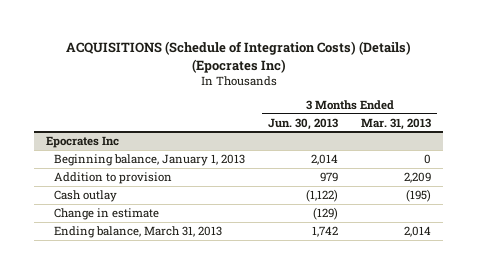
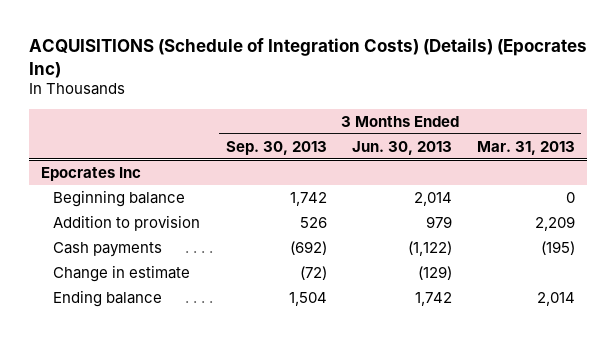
- | 3 Months Ended Jun. 30, 2013 | 3 Months Ended Mar. 31, 2013
+ | 3 Months Ended Sep. 30, 2013 | 3 Months Ended Jun. 30, 2013 | 3 Months Ended Mar. 31, 2013
@ Epocrates Inc
- Beginning balance, January 1, 2013 | 2,014 | 0
+ Beginning balance | 1,742 | 2,014 | 0
- Cash outlay | (1,122) | (195)
+ Cash payments | (692) | (1,122) | (195)
- Ending balance, March 31, 2013 | 1,742 | 2,014
+ Ending balance | 1,504 | 1,742 | 2,014

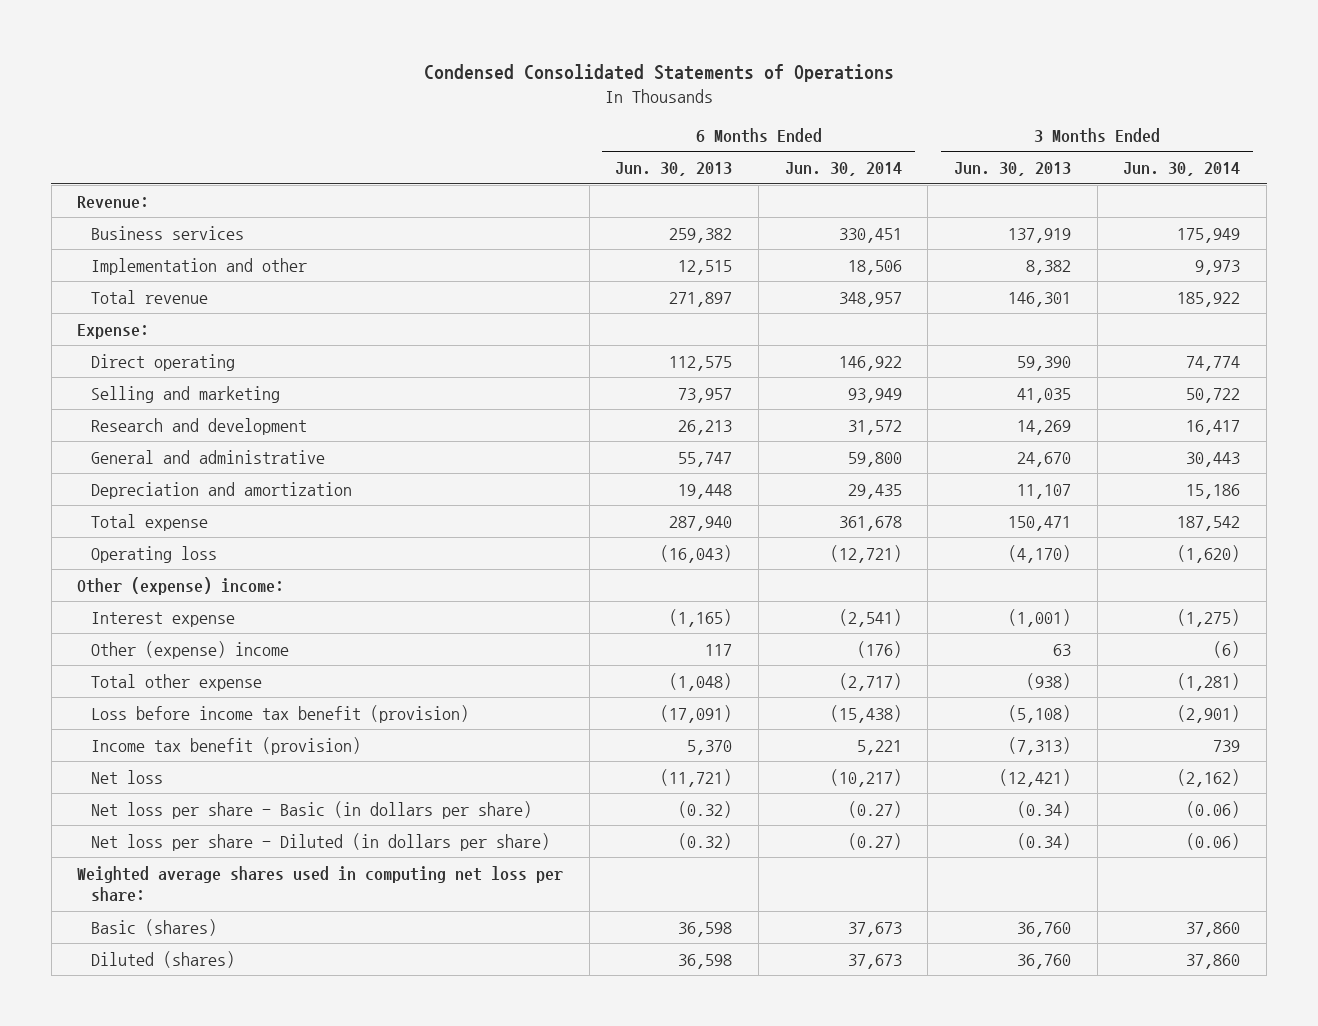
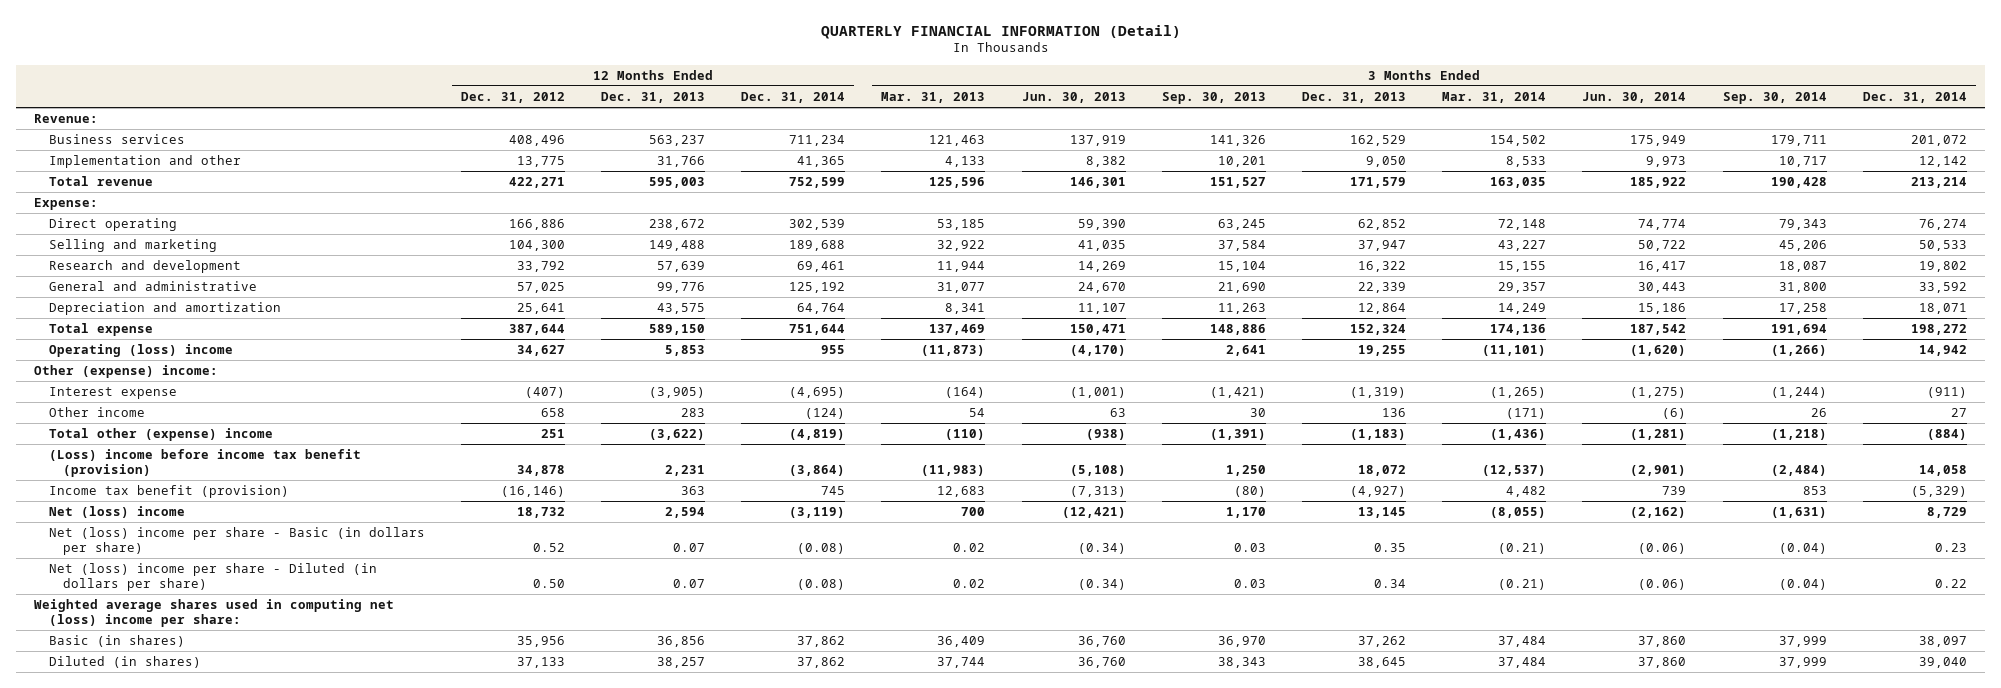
- Condensed Consolidated Statements of Operations
+ QUARTERLY FINANCIAL INFORMATION (Detail)
- | 6 Months Ended Jun. 30, 2013 | 6 Months Ended Jun. 30, 2014 | 3 Months Ended Jun. 30, 2013 | 3 Months Ended Jun. 30, 2014
+ | 12 Months Ended Dec. 31, 2012 | 12 Months Ended Dec. 31, 2013 | 12 Months Ended Dec. 31, 2014 | 3 Months Ended Mar. 31, 2013 | 3 Months Ended Jun. 30, 2013 | 3 Months Ended Sep. 30, 2013 | 3 Months Ended Dec. 31, 2013 | 3 Months Ended Mar. 31, 2014 | 3 Months Ended Jun. 30, 2014 | 3 Months Ended Sep. 30, 2014 | 3 Months Ended Dec. 31, 2014
- Operating loss | (16,043) | (12,721) | (4,170) | (1,620)
+ Operating (loss) income | 34,627 | 5,853 | 955 | (11,873) | (4,170) | 2,641 | 19,255 | (11,101) | (1,620) | (1,266) | 14,942
- Other (expense) income | 117 | (176) | 63 | (6)
- Total other expense | (1,048) | (2,717) | (938) | (1,281)
- Loss before income tax benefit (provision) | (17,091) | (15,438) | (5,108) | (2,901)
+ Other income | 658 | 283 | (124) | 54 | 63 | 30 | 136 | (171) | (6) | 26 | 27
+ Total other (expense) income | 251 | (3,622) | (4,819) | (110) | (938) | (1,391) | (1,183) | (1,436) | (1,281) | (1,218) | (884)
+ (Loss) income before income tax benefit (provision) | 34,878 | 2,231 | (3,864) | (11,983) | (5,108) | 1,250 | 18,072 | (12,537) | (2,901) | (2,484) | 14,058
- Net loss | (11,721) | (10,217) | (12,421) | (2,162)
- Net loss per share - Basic (in dollars per share) | (0.32) | (0.27) | (0.34) | (0.06)
- Net loss per share - Diluted (in dollars per share) | (0.32) | (0.27) | (0.34) | (0.06)
- Weighted average shares used in computing net loss per share:
- Basic (shares) | 36,598 | 37,673 | 36,760 | 37,860
- Diluted (shares) | 36,598 | 37,673 | 36,760 | 37,860
+ Net (loss) income | 18,732 | 2,594 | (3,119) | 700 | (12,421) | 1,170 | 13,145 | (8,055) | (2,162) | (1,631) | 8,729
+ Net (loss) income per share - Basic (in dollars per share) | 0.52 | 0.07 | (0.08) | 0.02 | (0.34) | 0.03 | 0.35 | (0.21) | (0.06) | (0.04) | 0.23
+ Net (loss) income per share - Diluted (in dollars per share) | 0.50 | 0.07 | (0.08) | 0.02 | (0.34) | 0.03 | 0.34 | (0.21) | (0.06) | (0.04) | 0.22
+ Weighted average shares used in computing net (loss) income per share:
+ Basic (in shares) | 35,956 | 36,856 | 37,862 | 36,409 | 36,760 | 36,970 | 37,262 | 37,484 | 37,860 | 37,999 | 38,097
+ Diluted (in shares) | 37,133 | 38,257 | 37,862 | 37,744 | 36,760 | 38,343 | 38,645 | 37,484 | 37,860 | 37,999 | 39,040

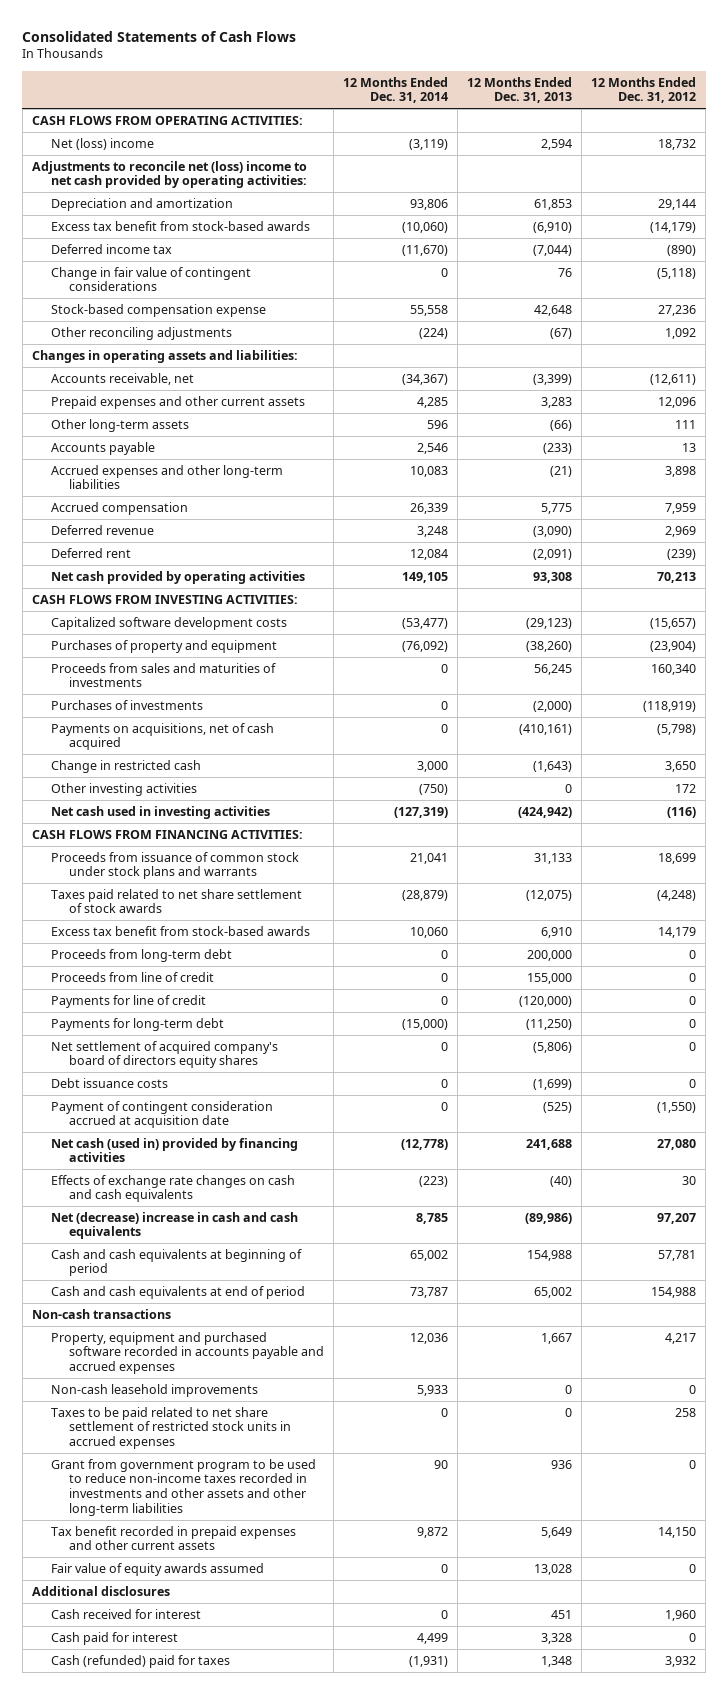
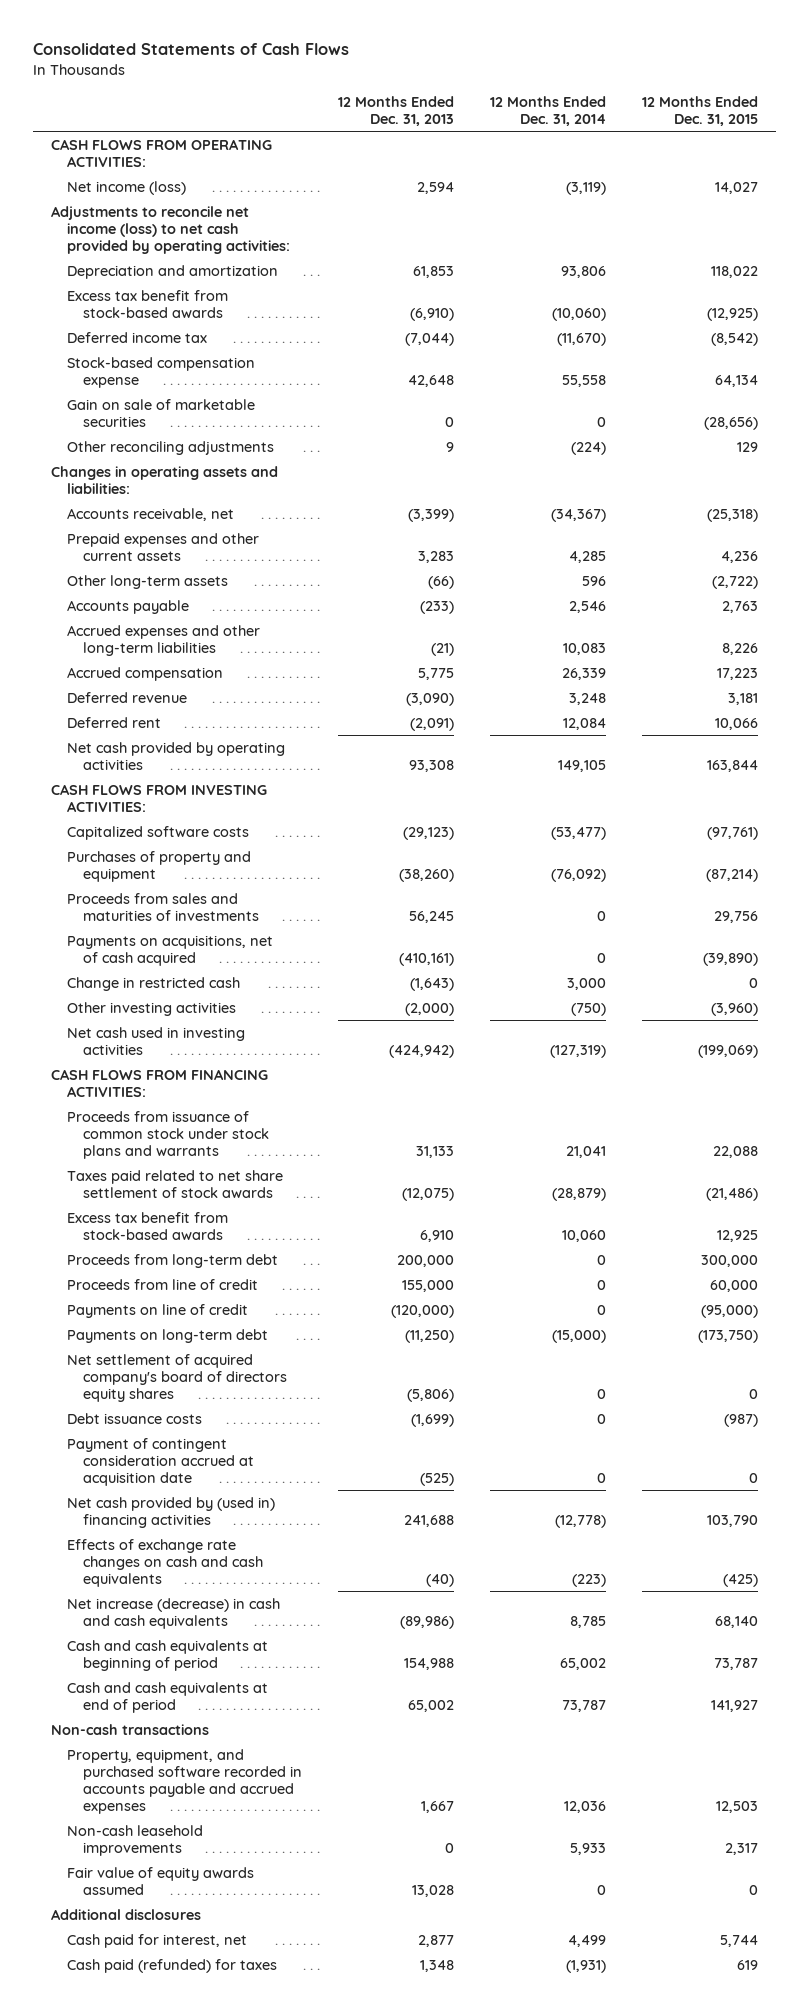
- | 12 Months Ended Dec. 31, 2014 | 12 Months Ended Dec. 31, 2013 | 12 Months Ended Dec. 31, 2012
+ | 12 Months Ended Dec. 31, 2013 | 12 Months Ended Dec. 31, 2014 | 12 Months Ended Dec. 31, 2015
- Net (loss) income | (3,119) | 2,594 | 18,732
- Adjustments to reconcile net (loss) income to net cash provided by operating activities:
+ Net income (loss) | 2,594 | (3,119) | 14,027
+ Adjustments to reconcile net income (loss) to net cash provided by operating activities:
- Change in fair value of contingent considerations | 0 | 76 | (5,118)
- Other reconciling adjustments | (224) | (67) | 1,092
+ Gain on sale of marketable securities | 0 | 0 | (28,656)
+ Other reconciling adjustments | 9 | (224) | 129
- Capitalized software development costs | (53,477) | (29,123) | (15,657)
+ Capitalized software costs | (29,123) | (53,477) | (97,761)
- Purchases of investments | 0 | (2,000) | (118,919)
- Other investing activities | (750) | 0 | 172
+ Other investing activities | (2,000) | (750) | (3,960)
- Payments for line of credit | 0 | (120,000) | 0
- Payments for long-term debt | (15,000) | (11,250) | 0
+ Payments on line of credit | (120,000) | 0 | (95,000)
+ Payments on long-term debt | (11,250) | (15,000) | (173,750)
- Net cash (used in) provided by financing activities | (12,778) | 241,688 | 27,080
+ Net cash provided by (used in) financing activities | 241,688 | (12,778) | 103,790
- Net (decrease) increase in cash and cash equivalents | 8,785 | (89,986) | 97,207
+ Net increase (decrease) in cash and cash equivalents | (89,986) | 8,785 | 68,140
- Property, equipment and purchased software recorded in accounts payable and accrued expenses | 12,036 | 1,667 | 4,217
+ Property, equipment, and purchased software recorded in accounts payable and accrued expenses | 1,667 | 12,036 | 12,503
- Taxes to be paid related to net share settlement of restricted stock units in accrued expenses | 0 | 0 | 258
- Grant from government program to be used to reduce non-income taxes recorded in investments and other assets and other long-term liabilities | 90 | 936 | 0
- Tax benefit recorded in prepaid expenses and other current assets | 9,872 | 5,649 | 14,150
- Cash received for interest | 0 | 451 | 1,960
- Cash paid for interest | 4,499 | 3,328 | 0
- Cash (refunded) paid for taxes | (1,931) | 1,348 | 3,932
+ Cash paid for interest, net | 2,877 | 4,499 | 5,744
+ Cash paid (refunded) for taxes | 1,348 | (1,931) | 619

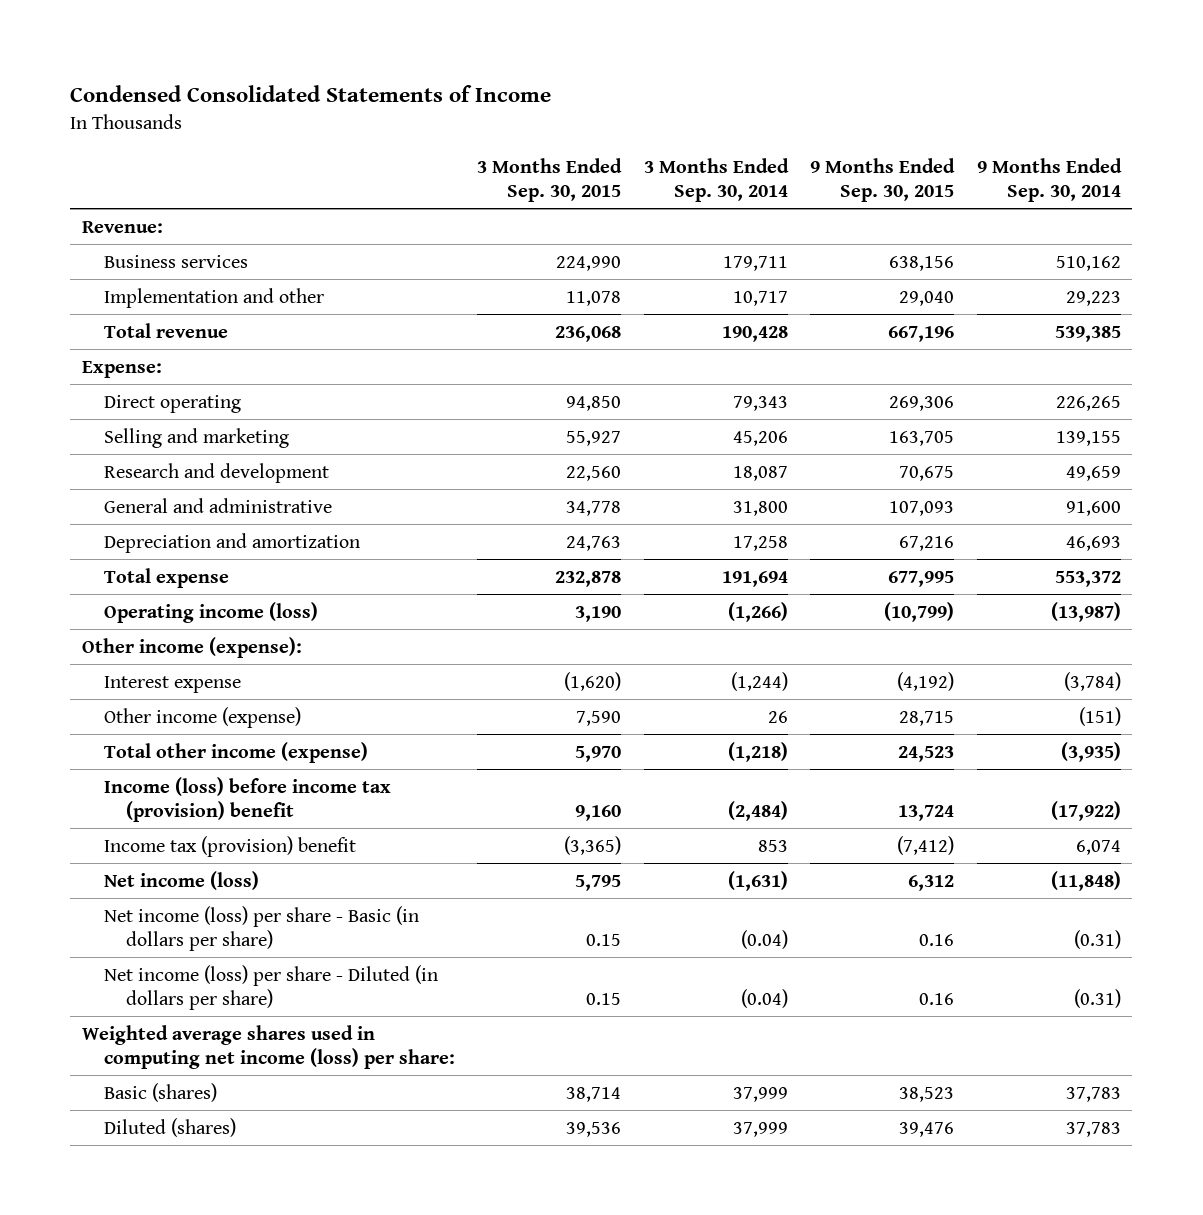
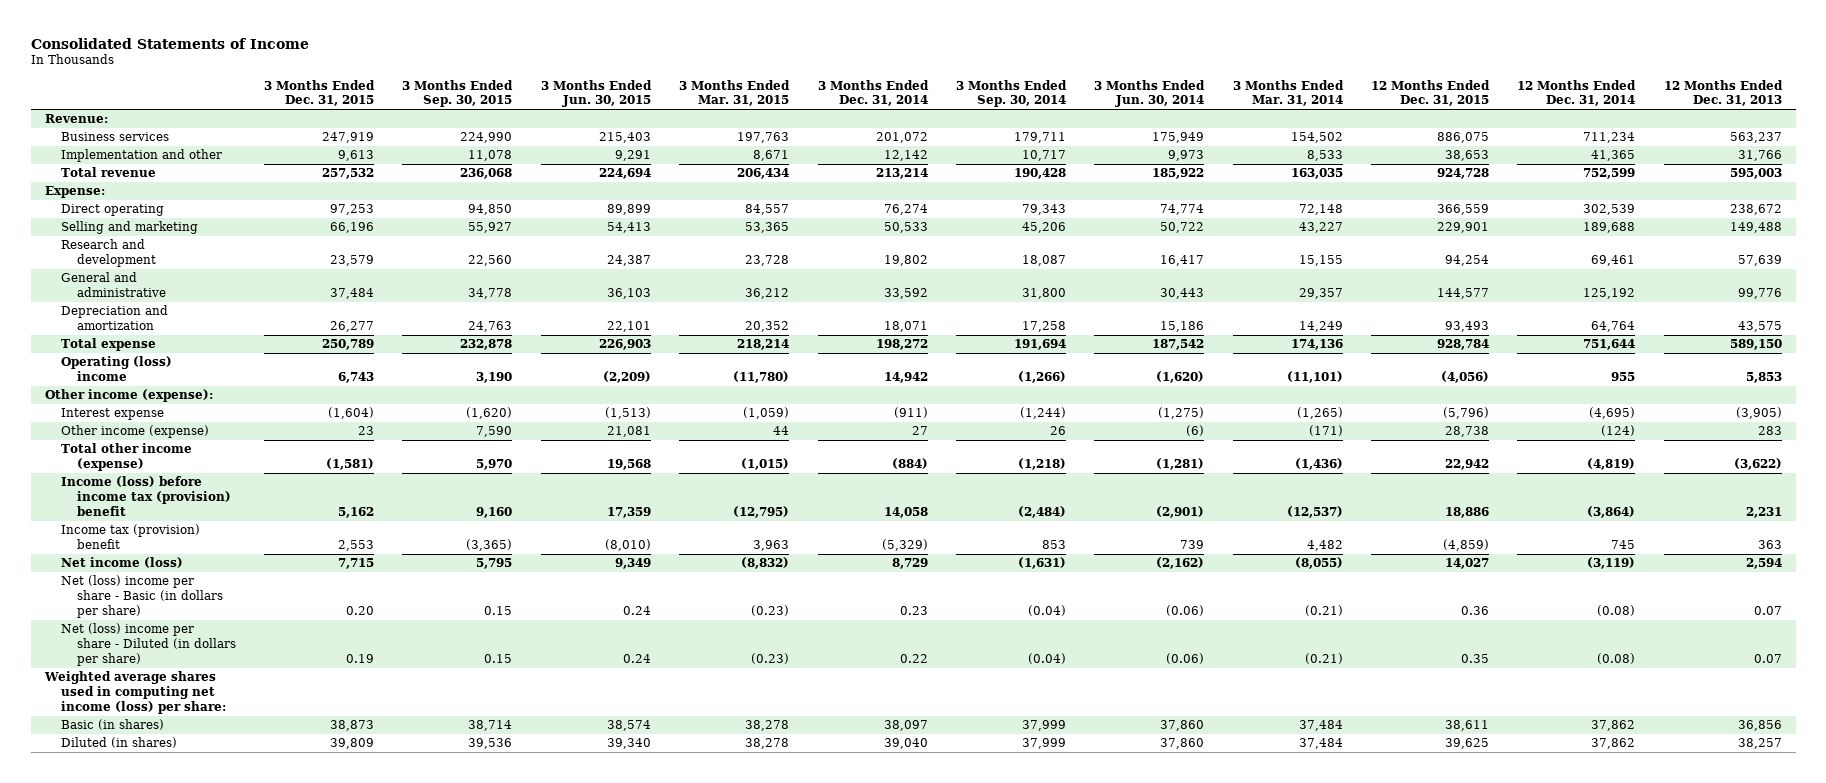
- Condensed Consolidated Statements of Income
+ Consolidated Statements of Income
- | 3 Months Ended Sep. 30, 2015 | 3 Months Ended Sep. 30, 2014 | 9 Months Ended Sep. 30, 2015 | 9 Months Ended Sep. 30, 2014
+ | 3 Months Ended Dec. 31, 2015 | 3 Months Ended Sep. 30, 2015 | 3 Months Ended Jun. 30, 2015 | 3 Months Ended Mar. 31, 2015 | 3 Months Ended Dec. 31, 2014 | 3 Months Ended Sep. 30, 2014 | 3 Months Ended Jun. 30, 2014 | 3 Months Ended Mar. 31, 2014 | 12 Months Ended Dec. 31, 2015 | 12 Months Ended Dec. 31, 2014 | 12 Months Ended Dec. 31, 2013
- Operating income (loss) | 3,190 | (1,266) | (10,799) | (13,987)
+ Operating (loss) income | 6,743 | 3,190 | (2,209) | (11,780) | 14,942 | (1,266) | (1,620) | (11,101) | (4,056) | 955 | 5,853
- Net income (loss) per share - Basic (in dollars per share) | 0.15 | (0.04) | 0.16 | (0.31)
- Net income (loss) per share - Diluted (in dollars per share) | 0.15 | (0.04) | 0.16 | (0.31)
+ Net (loss) income per share - Basic (in dollars per share) | 0.20 | 0.15 | 0.24 | (0.23) | 0.23 | (0.04) | (0.06) | (0.21) | 0.36 | (0.08) | 0.07
+ Net (loss) income per share - Diluted (in dollars per share) | 0.19 | 0.15 | 0.24 | (0.23) | 0.22 | (0.04) | (0.06) | (0.21) | 0.35 | (0.08) | 0.07
- Basic (shares) | 38,714 | 37,999 | 38,523 | 37,783
- Diluted (shares) | 39,536 | 37,999 | 39,476 | 37,783
+ Basic (in shares) | 38,873 | 38,714 | 38,574 | 38,278 | 38,097 | 37,999 | 37,860 | 37,484 | 38,611 | 37,862 | 36,856
+ Diluted (in shares) | 39,809 | 39,536 | 39,340 | 38,278 | 39,040 | 37,999 | 37,860 | 37,484 | 39,625 | 37,862 | 38,257

